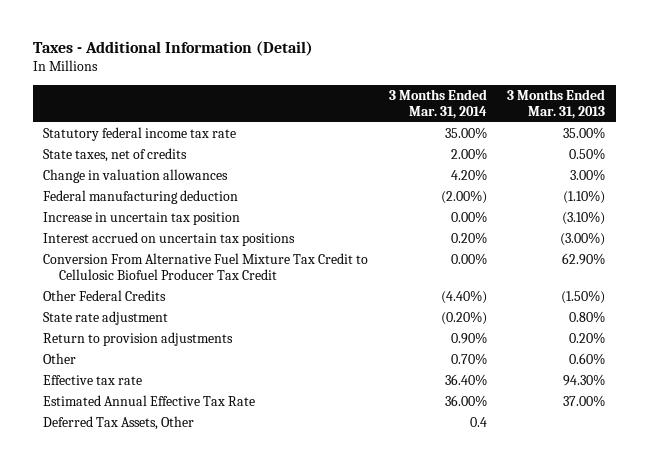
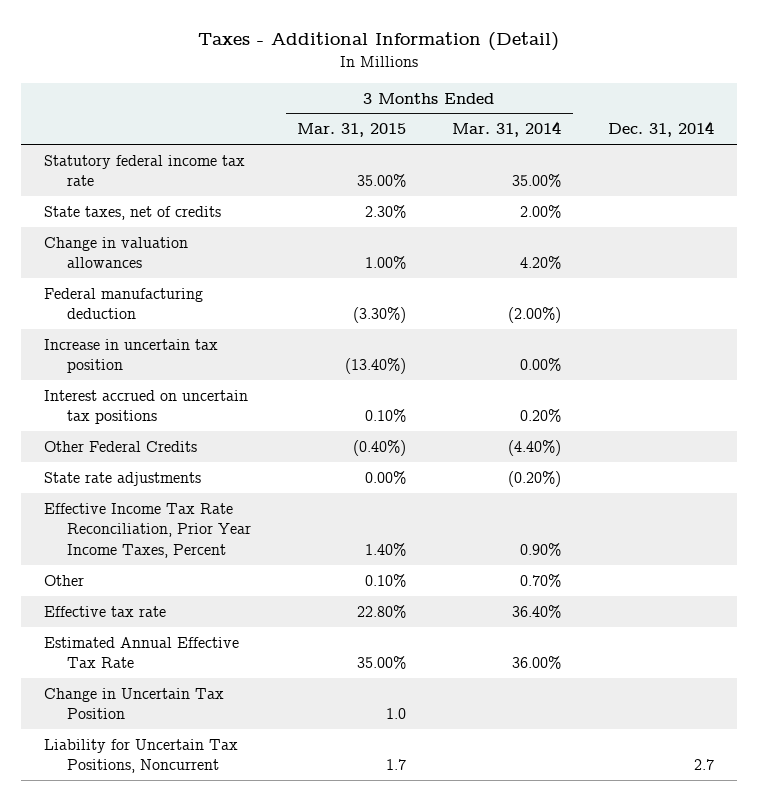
- | 3 Months Ended Mar. 31, 2014 | 3 Months Ended Mar. 31, 2013
+ | 3 Months Ended Mar. 31, 2015 | 3 Months Ended Mar. 31, 2014 | Dec. 31, 2014
- Conversion From Alternative Fuel Mixture Tax Credit to Cellulosic Biofuel Producer Tax Credit | 0.00% | 62.90%
- State rate adjustment | (0.20%) | 0.80%
- Return to provision adjustments | 0.90% | 0.20%
+ State rate adjustments | 0.00% | (0.20%) |
+ Effective Income Tax Rate Reconciliation, Prior Year Income Taxes, Percent | 1.40% | 0.90% |
- Deferred Tax Assets, Other | 0.4 |
+ Change in Uncertain Tax Position | 1.0 | |
+ Liability for Uncertain Tax Positions, Noncurrent | 1.7 | | 2.7

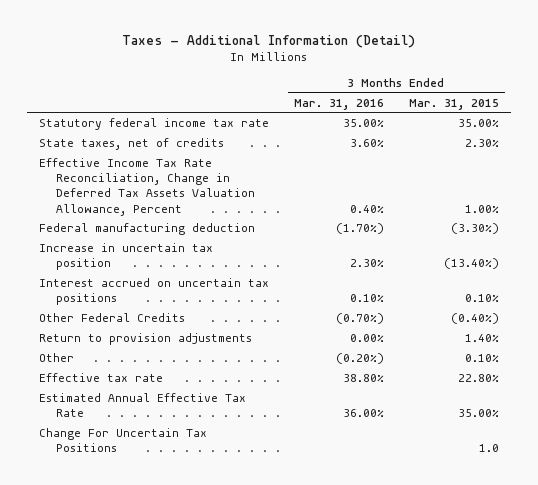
- | 3 Months Ended Mar. 31, 2015 | 3 Months Ended Mar. 31, 2014 | Dec. 31, 2014
+ | 3 Months Ended Mar. 31, 2016 | 3 Months Ended Mar. 31, 2015
- Change in valuation allowances | 1.00% | 4.20% |
+ Effective Income Tax Rate Reconciliation, Change in Deferred Tax Assets Valuation Allowance, Percent | 0.40% | 1.00%
- State rate adjustments | 0.00% | (0.20%) |
- Effective Income Tax Rate Reconciliation, Prior Year Income Taxes, Percent | 1.40% | 0.90% |
+ Return to provision adjustments | 0.00% | 1.40%
- Change in Uncertain Tax Position | 1.0 | |
- Liability for Uncertain Tax Positions, Noncurrent | 1.7 | | 2.7
+ Change For Uncertain Tax Positions | | 1.0

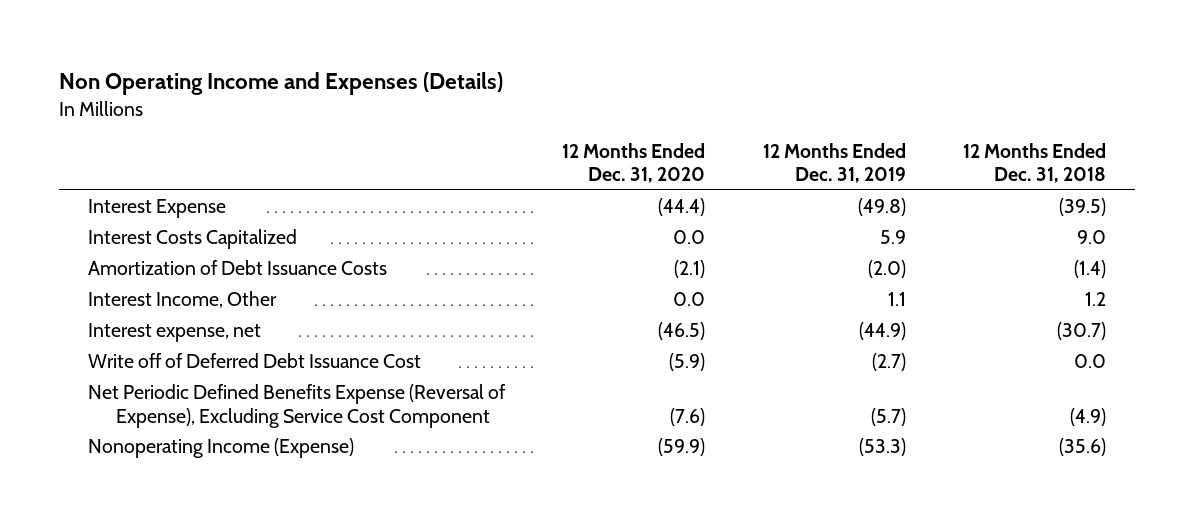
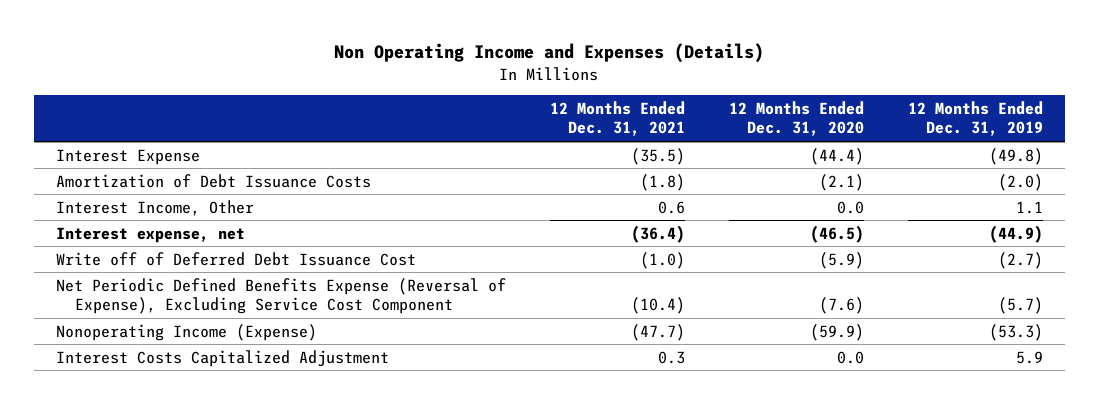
- | 12 Months Ended Dec. 31, 2020 | 12 Months Ended Dec. 31, 2019 | 12 Months Ended Dec. 31, 2018
+ | 12 Months Ended Dec. 31, 2021 | 12 Months Ended Dec. 31, 2020 | 12 Months Ended Dec. 31, 2019
- Interest Costs Capitalized | 0.0 | 5.9 | 9.0
+ Interest Costs Capitalized Adjustment | 0.3 | 0.0 | 5.9

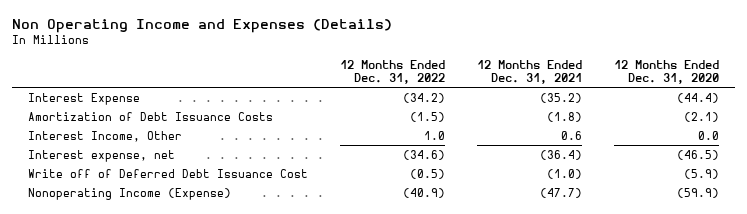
- | 12 Months Ended Dec. 31, 2021 | 12 Months Ended Dec. 31, 2020 | 12 Months Ended Dec. 31, 2019
+ | 12 Months Ended Dec. 31, 2022 | 12 Months Ended Dec. 31, 2021 | 12 Months Ended Dec. 31, 2020
- Interest Expense | (35.5) | (44.4) | (49.8)
+ Interest Expense | (34.2) | (35.2) | (44.4)
- Net Periodic Defined Benefits Expense (Reversal of Expense), Excluding Service Cost Component | (10.4) | (7.6) | (5.7)
- Interest Costs Capitalized Adjustment | 0.3 | 0.0 | 5.9

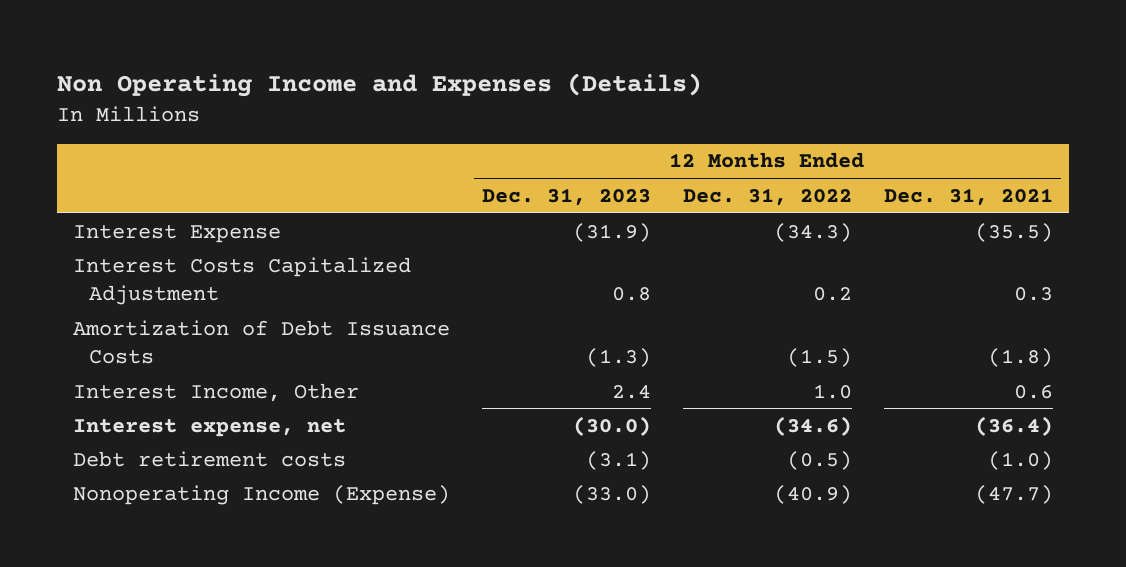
- | 12 Months Ended Dec. 31, 2022 | 12 Months Ended Dec. 31, 2021 | 12 Months Ended Dec. 31, 2020
+ | 12 Months Ended Dec. 31, 2023 | 12 Months Ended Dec. 31, 2022 | 12 Months Ended Dec. 31, 2021
- Interest Expense | (34.2) | (35.2) | (44.4)
+ Interest Expense | (31.9) | (34.3) | (35.5)
+ Interest Costs Capitalized Adjustment | 0.8 | 0.2 | 0.3
- Write off of Deferred Debt Issuance Cost | (0.5) | (1.0) | (5.9)
+ Debt retirement costs | (3.1) | (0.5) | (1.0)

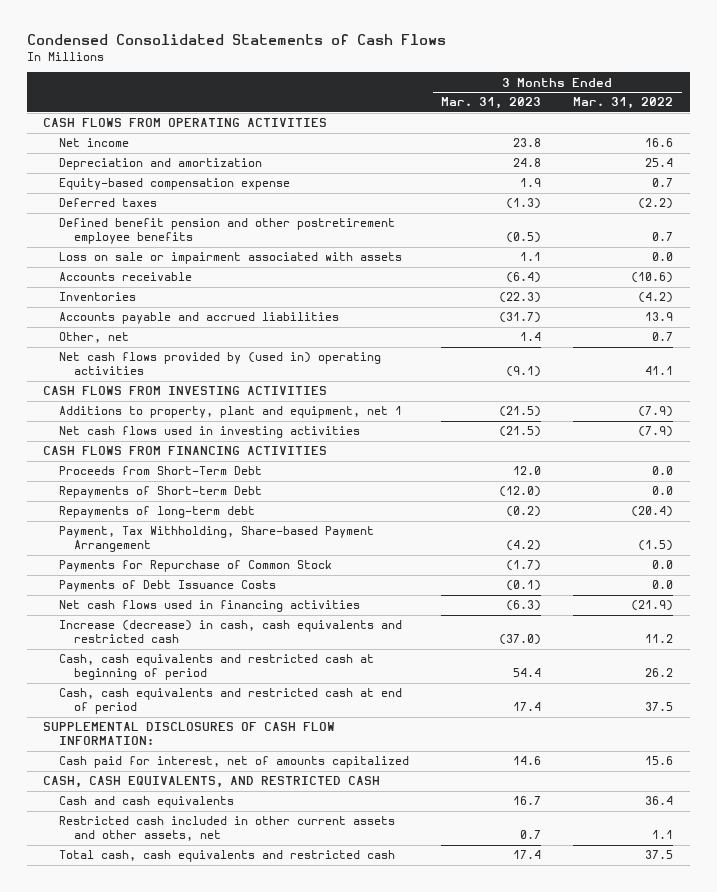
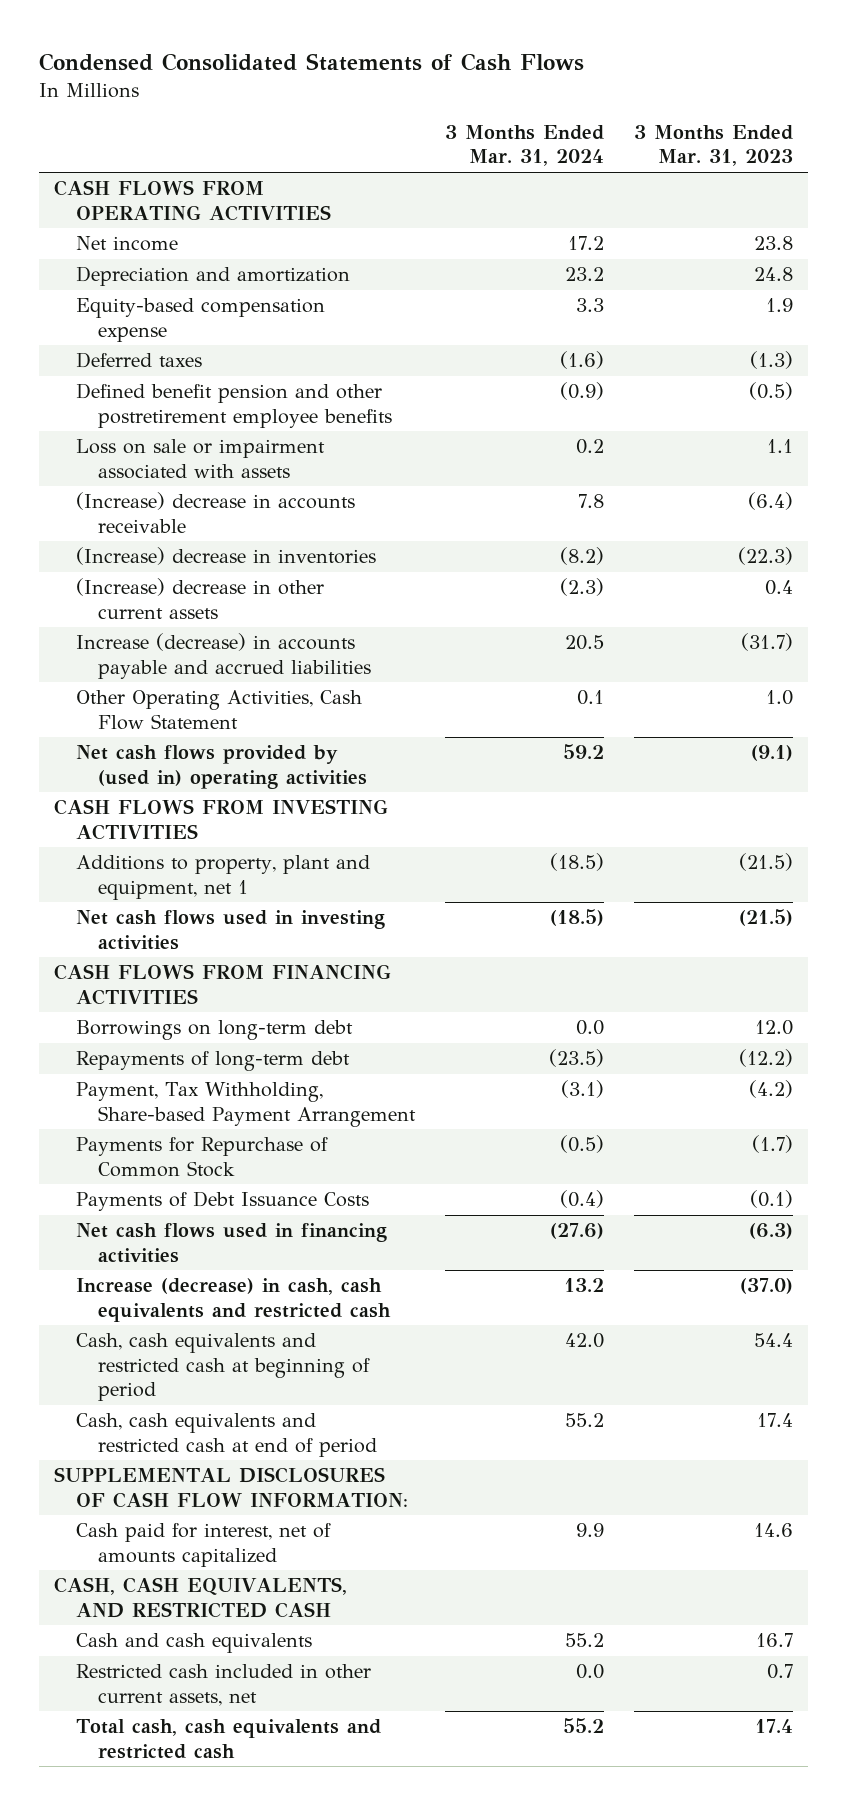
- | 3 Months Ended Mar. 31, 2023 | 3 Months Ended Mar. 31, 2022
+ | 3 Months Ended Mar. 31, 2024 | 3 Months Ended Mar. 31, 2023
- Accounts receivable | (6.4) | (10.6)
- Inventories | (22.3) | (4.2)
- Accounts payable and accrued liabilities | (31.7) | 13.9
- Other, net | 1.4 | 0.7
+ (Increase) decrease in accounts receivable | 7.8 | (6.4)
+ (Increase) decrease in inventories | (8.2) | (22.3)
+ (Increase) decrease in other current assets | (2.3) | 0.4
+ Increase (decrease) in accounts payable and accrued liabilities | 20.5 | (31.7)
+ Other Operating Activities, Cash Flow Statement | 0.1 | 1.0
- Proceeds from Short-Term Debt | 12.0 | 0.0
- Repayments of Short-term Debt | (12.0) | 0.0
- Repayments of long-term debt | (0.2) | (20.4)
+ Borrowings on long-term debt | 0.0 | 12.0
+ Repayments of long-term debt | (23.5) | (12.2)
- Restricted cash included in other current assets and other assets, net | 0.7 | 1.1
+ Restricted cash included in other current assets, net | 0.0 | 0.7

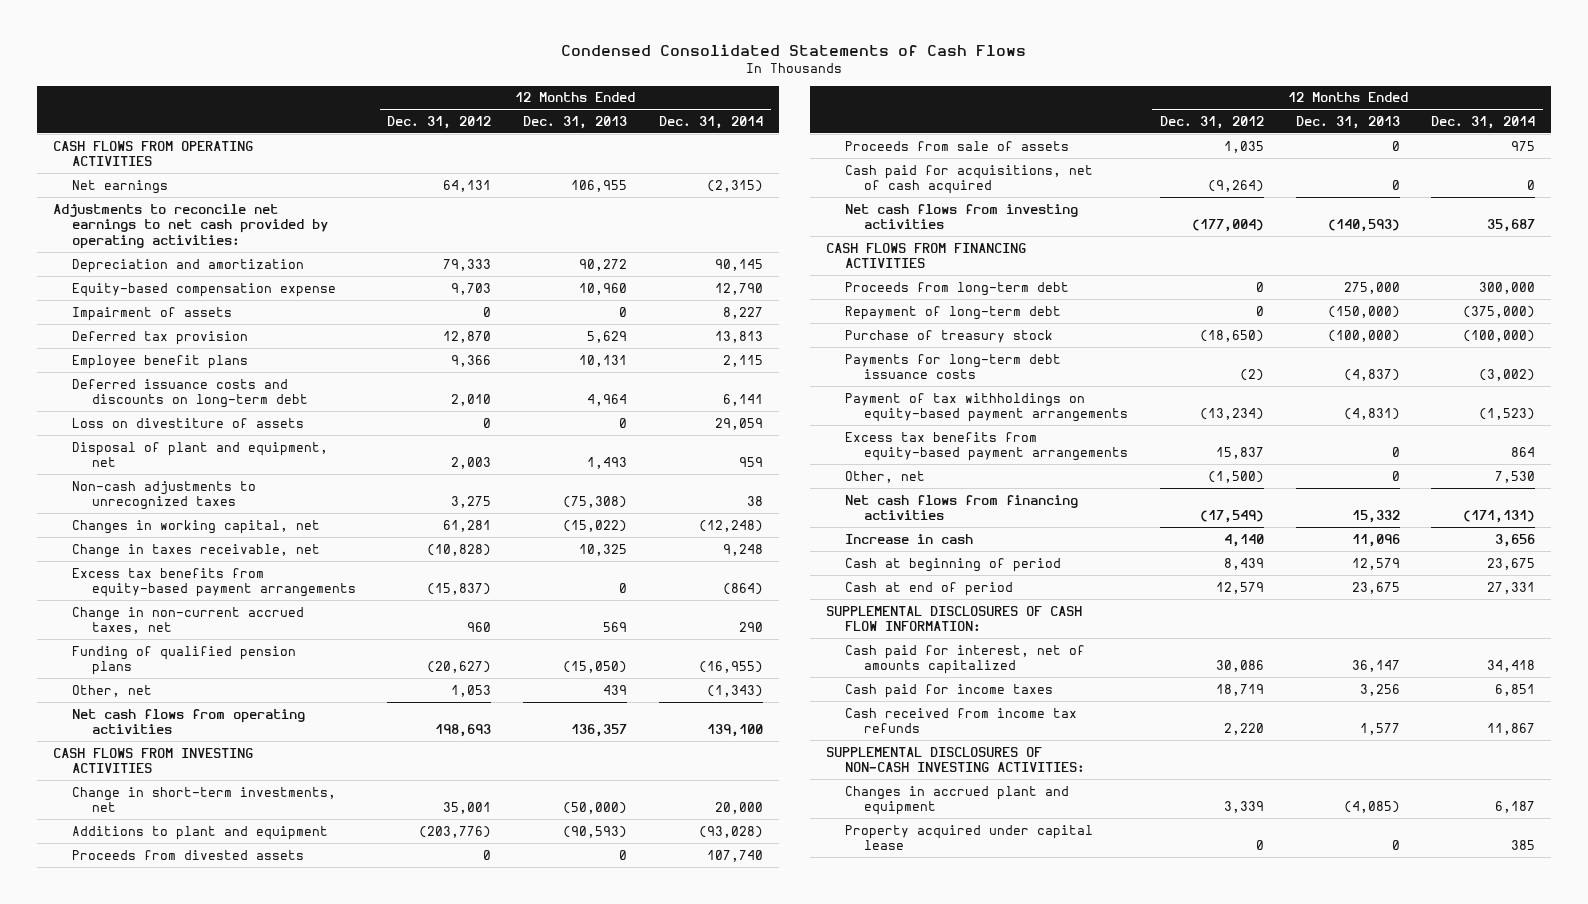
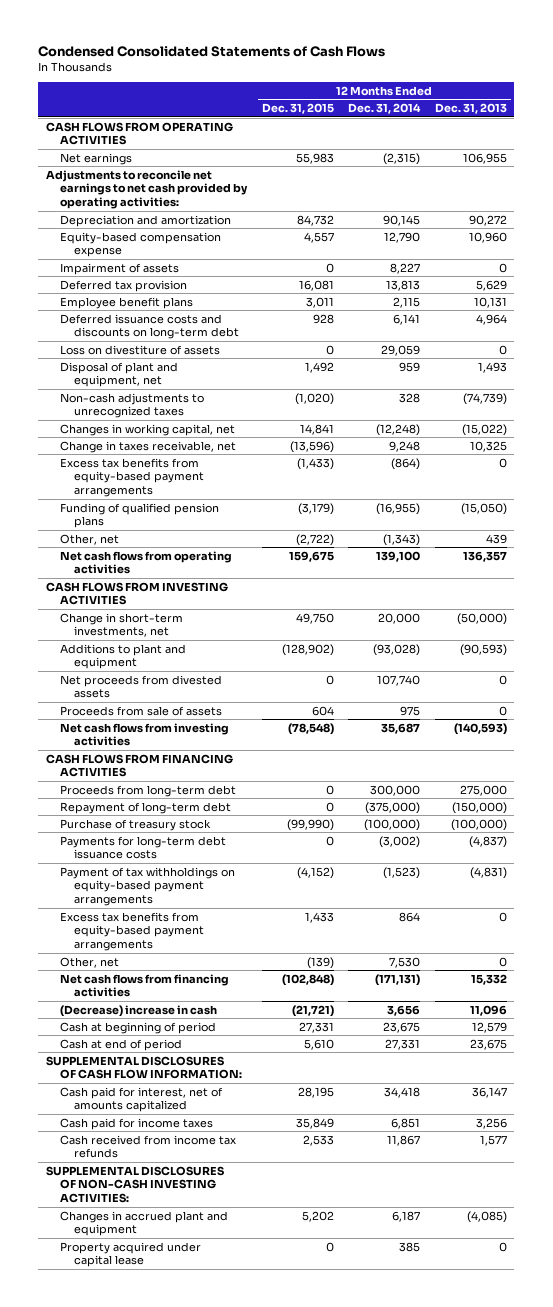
- | 12 Months Ended Dec. 31, 2012 | 12 Months Ended Dec. 31, 2013 | 12 Months Ended Dec. 31, 2014
+ | 12 Months Ended Dec. 31, 2015 | 12 Months Ended Dec. 31, 2014 | 12 Months Ended Dec. 31, 2013
- Non-cash adjustments to unrecognized taxes | 3,275 | (75,308) | 38
+ Non-cash adjustments to unrecognized taxes | (1,020) | 328 | (74,739)
- Change in non-current accrued taxes, net | 960 | 569 | 290
- Proceeds from divested assets | 0 | 0 | 107,740
+ Net proceeds from divested assets | 0 | 107,740 | 0
- Cash paid for acquisitions, net of cash acquired | (9,264) | 0 | 0
- Increase in cash | 4,140 | 11,096 | 3,656
+ (Decrease) increase in cash | (21,721) | 3,656 | 11,096

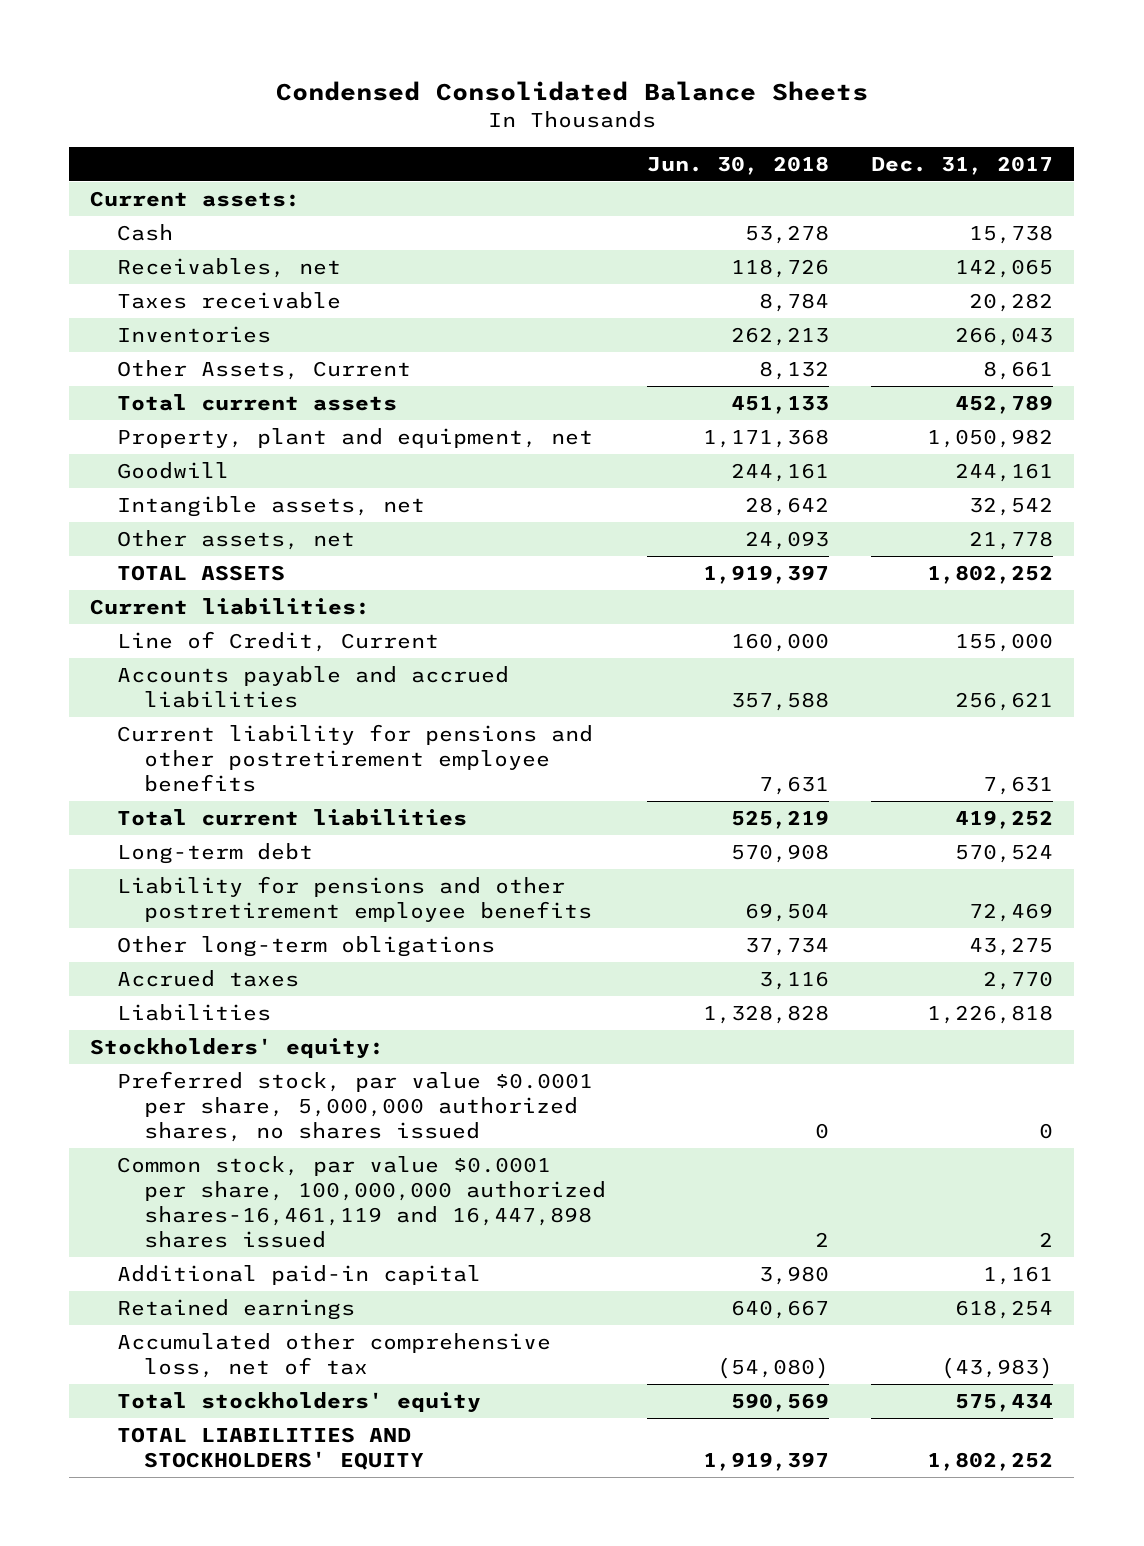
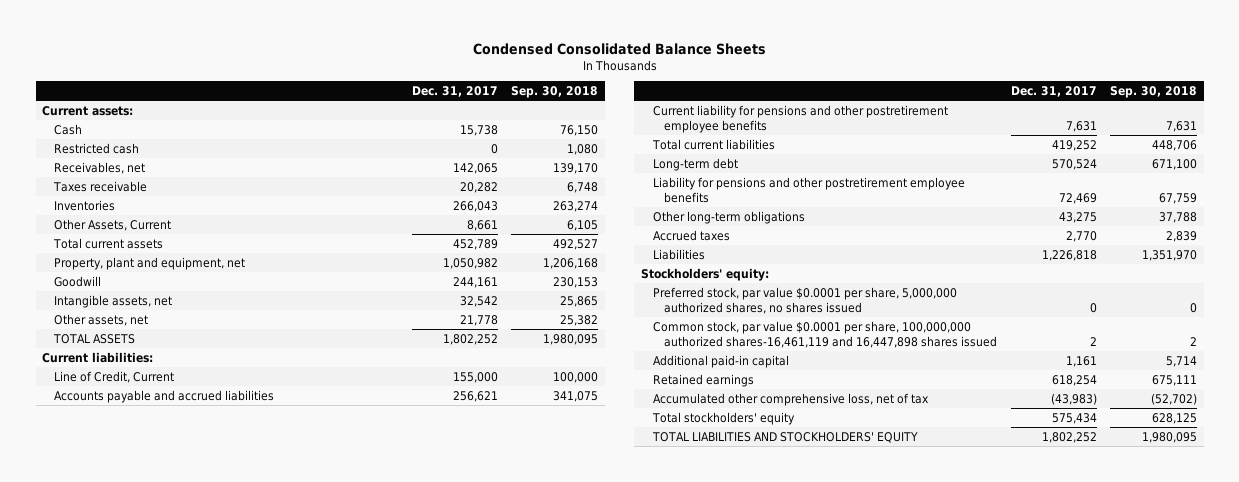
- | Jun. 30, 2018 | Dec. 31, 2017
+ | Dec. 31, 2017 | Sep. 30, 2018
+ Restricted cash | 0 | 1,080

